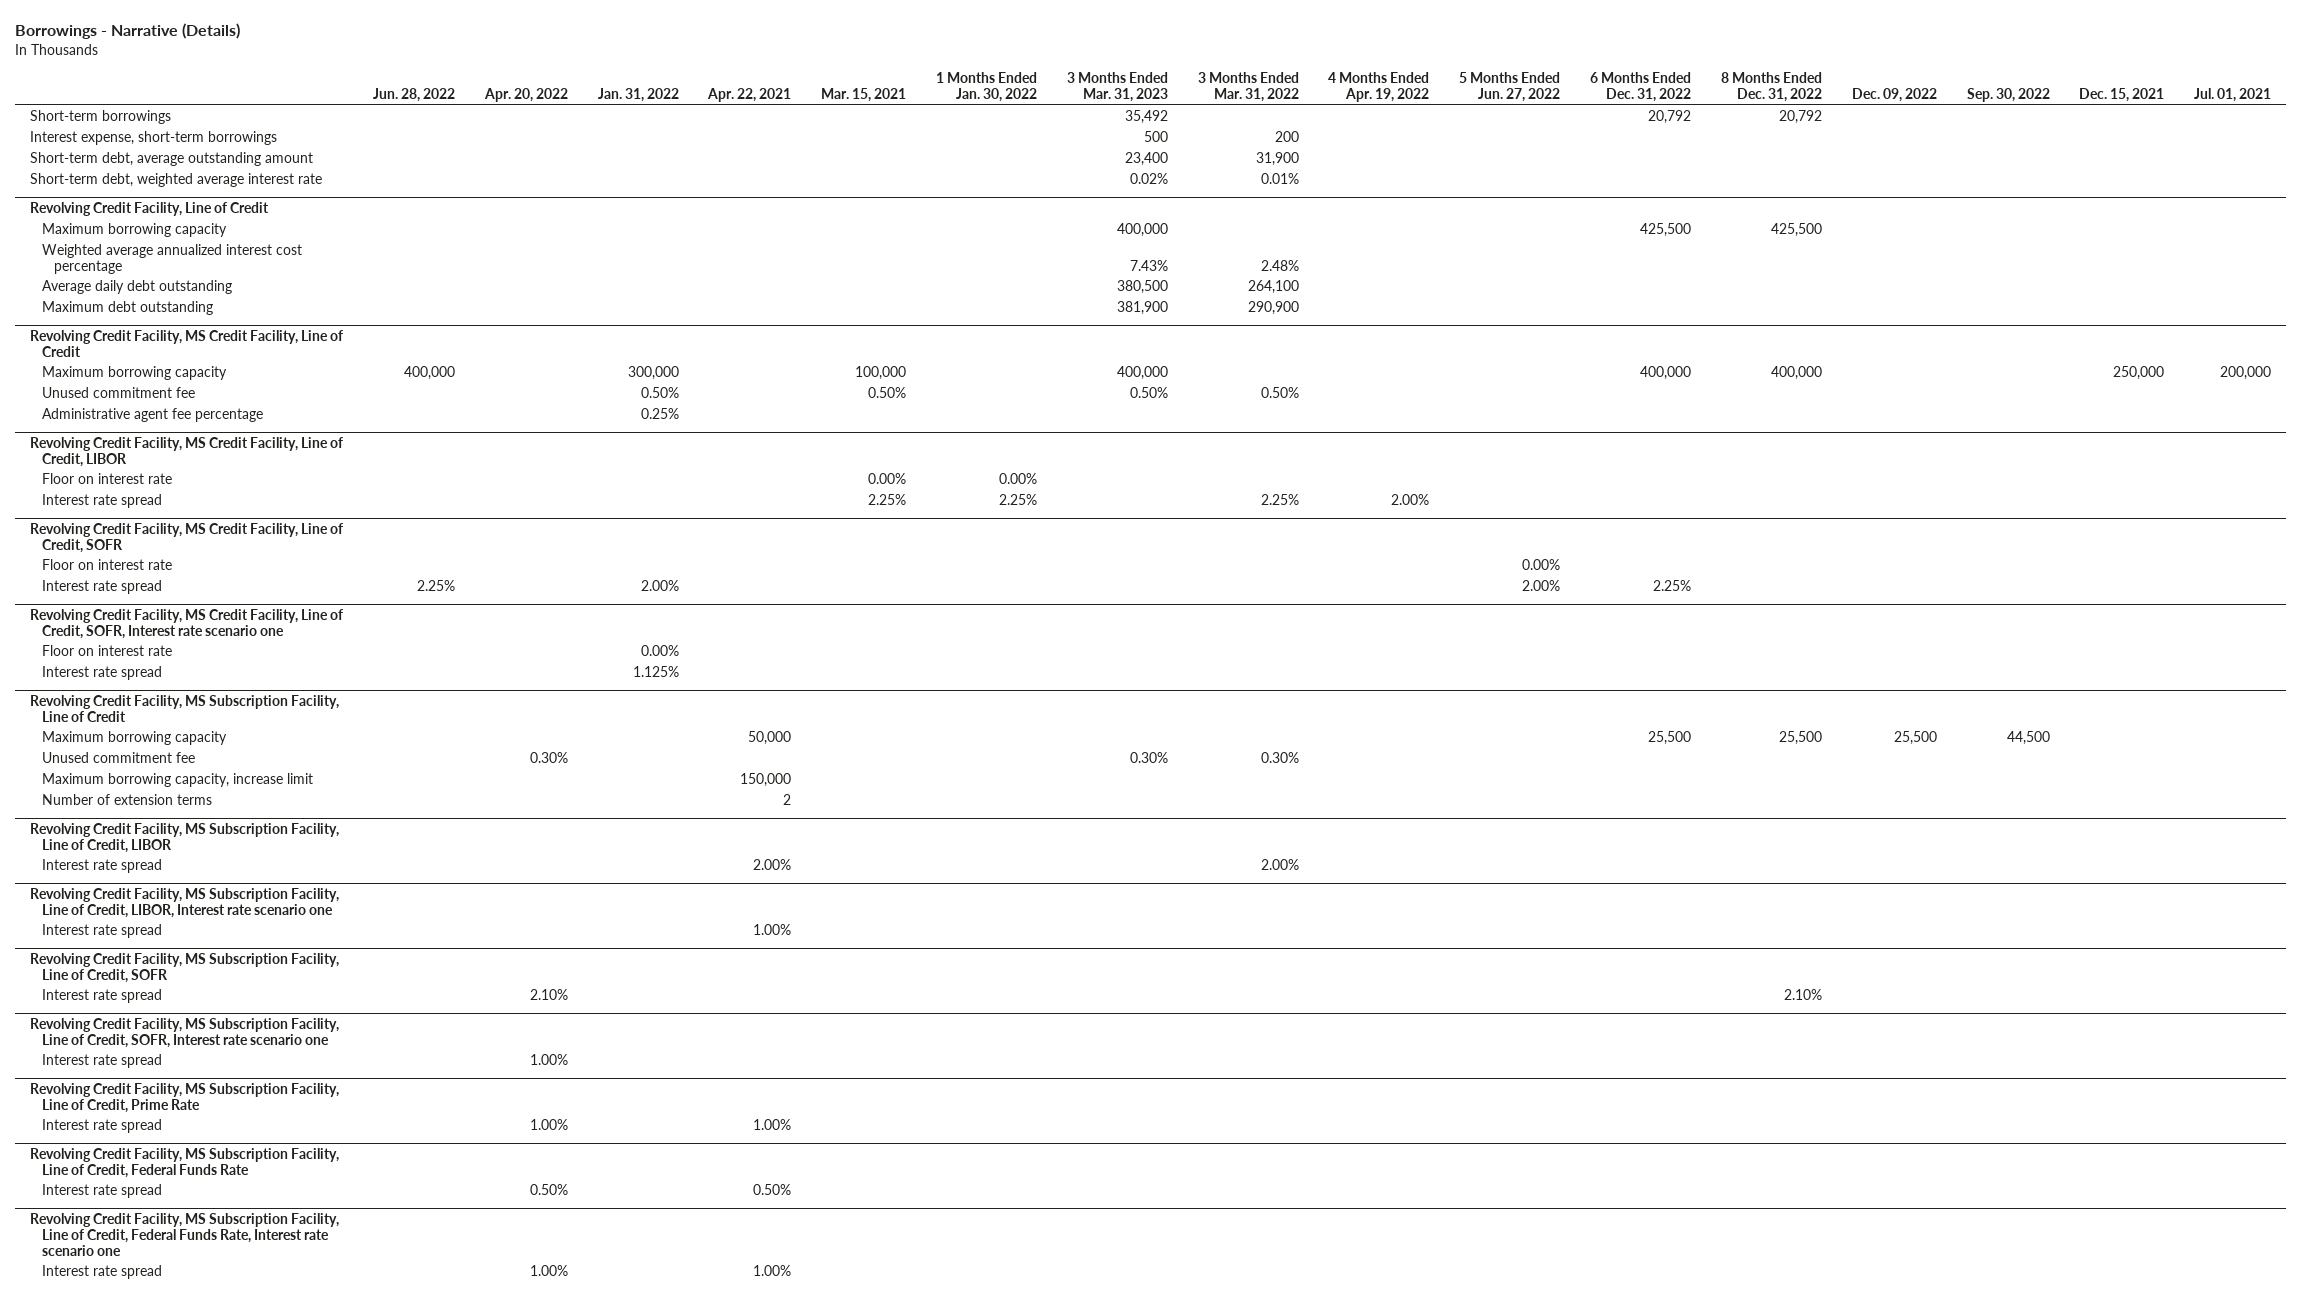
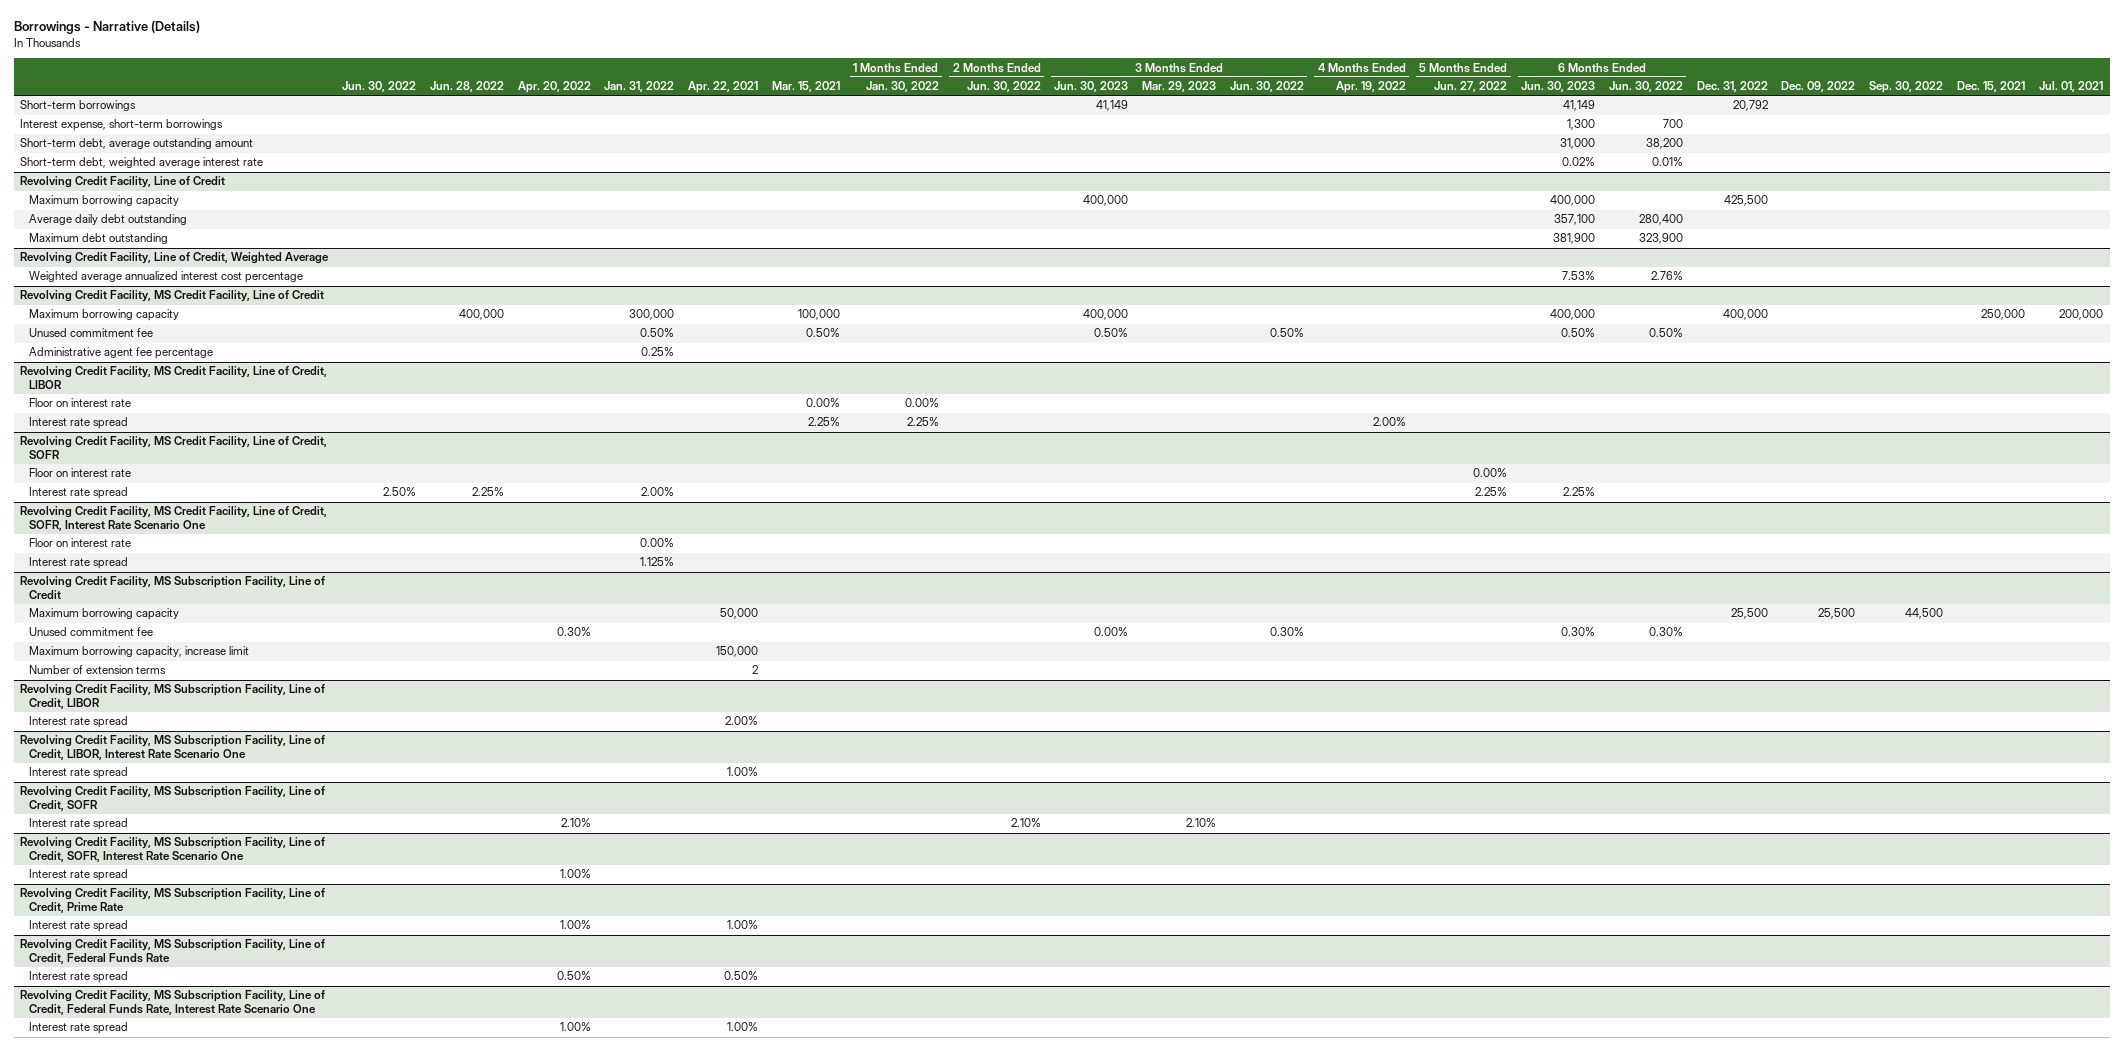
- | Jun. 28, 2022 | Apr. 20, 2022 | Jan. 31, 2022 | Apr. 22, 2021 | Mar. 15, 2021 | 1 Months Ended Jan. 30, 2022 | 3 Months Ended Mar. 31, 2023 | 3 Months Ended Mar. 31, 2022 | 4 Months Ended Apr. 19, 2022 | 5 Months Ended Jun. 27, 2022 | 6 Months Ended Dec. 31, 2022 | 8 Months Ended Dec. 31, 2022 | Dec. 09, 2022 | Sep. 30, 2022 | Dec. 15, 2021 | Jul. 01, 2021
+ | Jun. 30, 2022 | Jun. 28, 2022 | Apr. 20, 2022 | Jan. 31, 2022 | Apr. 22, 2021 | Mar. 15, 2021 | 1 Months Ended Jan. 30, 2022 | 2 Months Ended Jun. 30, 2022 | 3 Months Ended Jun. 30, 2023 | 3 Months Ended Mar. 29, 2023 | 3 Months Ended Jun. 30, 2022 | 4 Months Ended Apr. 19, 2022 | 5 Months Ended Jun. 27, 2022 | 6 Months Ended Jun. 30, 2023 | 6 Months Ended Jun. 30, 2022 | Dec. 31, 2022 | Dec. 09, 2022 | Sep. 30, 2022 | Dec. 15, 2021 | Jul. 01, 2021
@ Revolving Credit Facility, Line of Credit
- Weighted average annualized interest cost percentage | | | | | | | 7.43% | 2.48% | | | | | | | |
+ Revolving Credit Facility, Line of Credit, Weighted Average
+ Weighted average annualized interest cost percentage | | | | | | | | | | | | | | 7.53% | 2.76% | | | | |
@ Revolving Credit Facility, MS Credit Facility, Line of Credit, SOFR
- Interest rate spread | 2.25% | | 2.00% | | | | | | | 2.00% | 2.25% | | | | |
- Revolving Credit Facility, MS Credit Facility, Line of Credit, SOFR, Interest rate scenario one
@ Revolving Credit Facility, MS Credit Facility, Line of Credit, SOFR
+ Interest rate spread | 2.50% | 2.25% | | 2.00% | | | | | | | | | 2.25% | 2.25% | | | | | |
+ Revolving Credit Facility, MS Credit Facility, Line of Credit, SOFR, Interest Rate Scenario One
- Revolving Credit Facility, MS Subscription Facility, Line of Credit, LIBOR, Interest rate scenario one
+ Revolving Credit Facility, MS Subscription Facility, Line of Credit, LIBOR, Interest Rate Scenario One
- Revolving Credit Facility, MS Subscription Facility, Line of Credit, SOFR, Interest rate scenario one
+ Revolving Credit Facility, MS Subscription Facility, Line of Credit, SOFR, Interest Rate Scenario One
- Revolving Credit Facility, MS Subscription Facility, Line of Credit, Federal Funds Rate, Interest rate scenario one
+ Revolving Credit Facility, MS Subscription Facility, Line of Credit, Federal Funds Rate, Interest Rate Scenario One

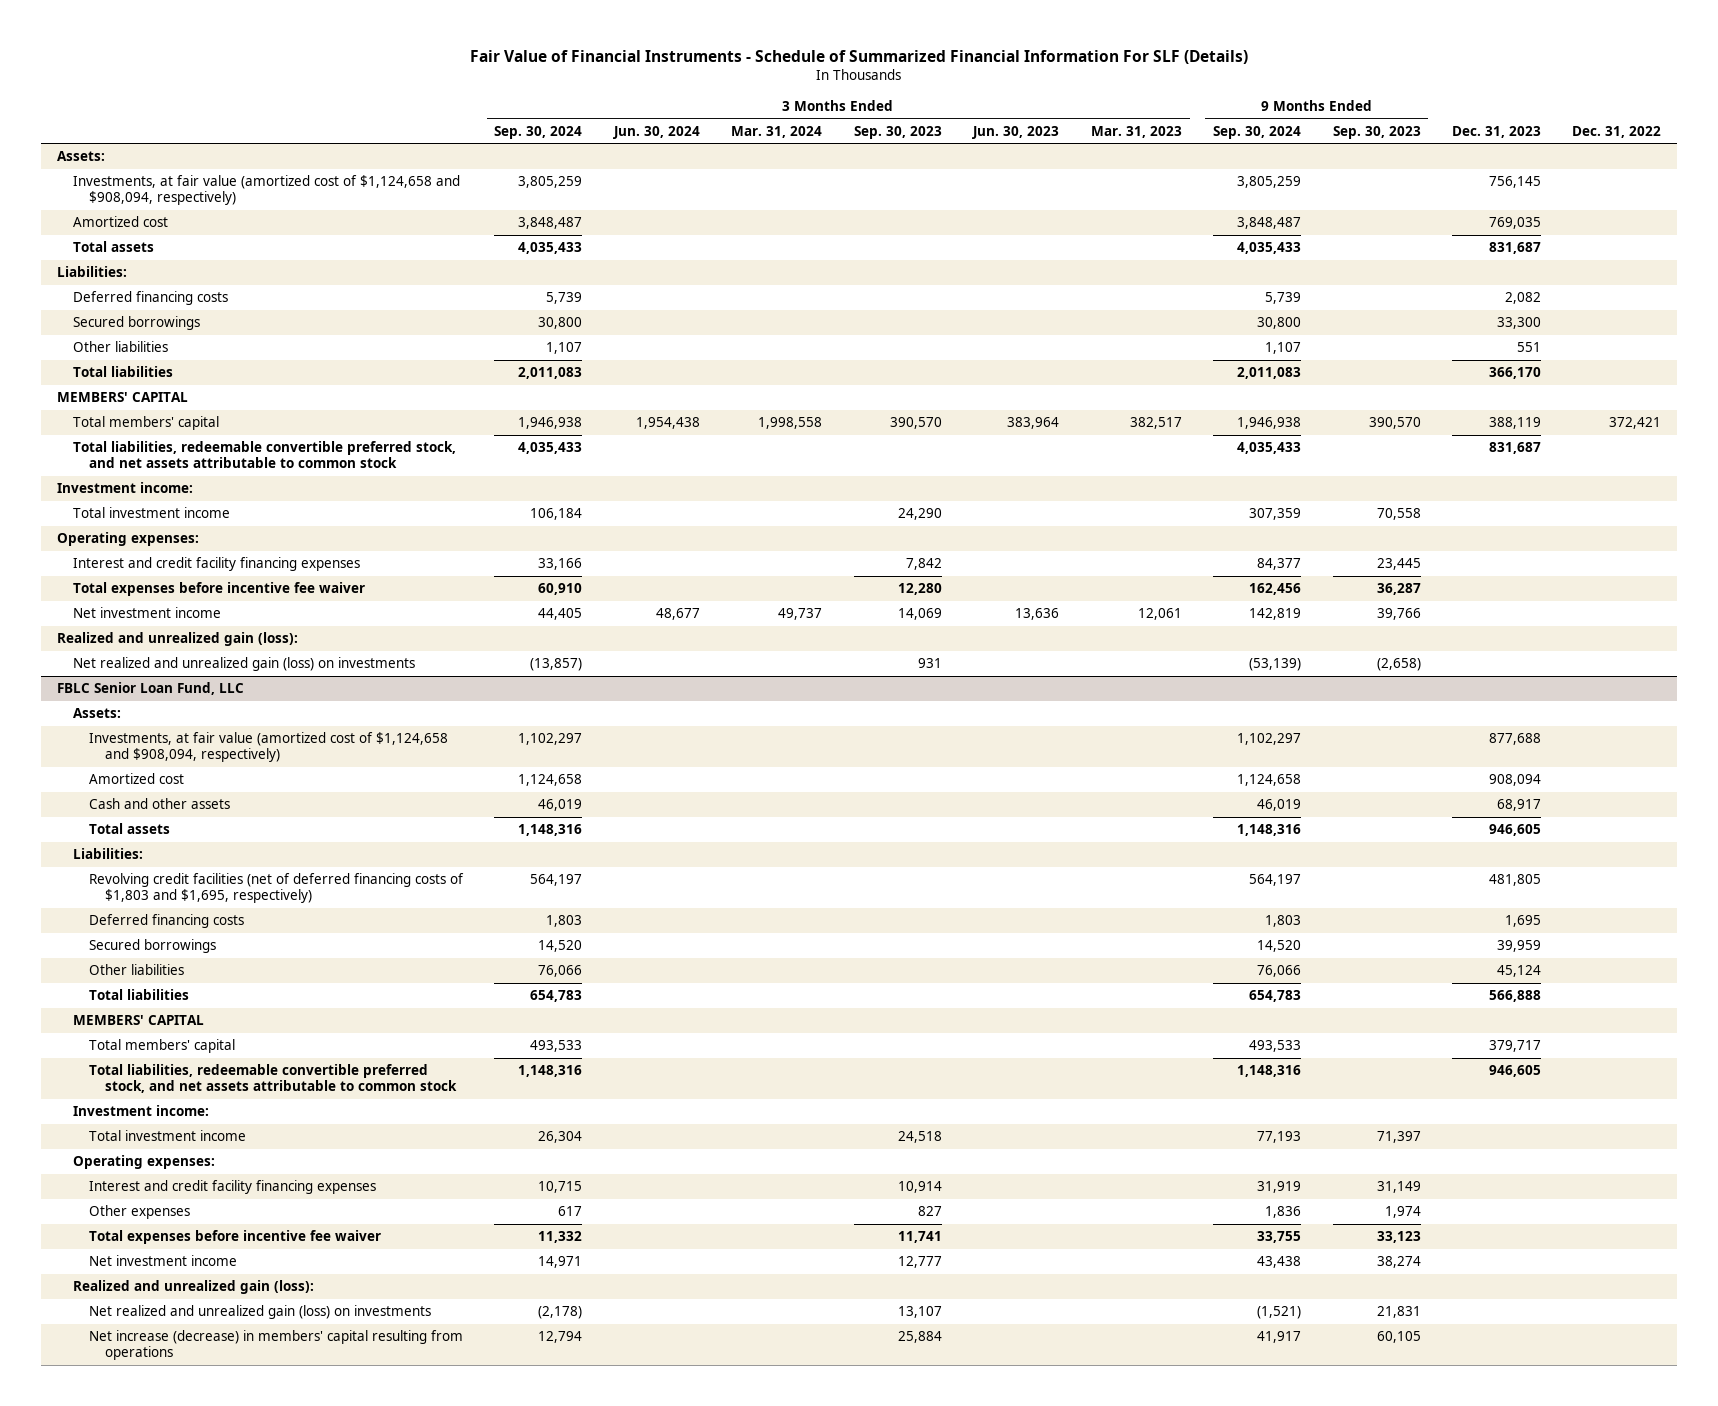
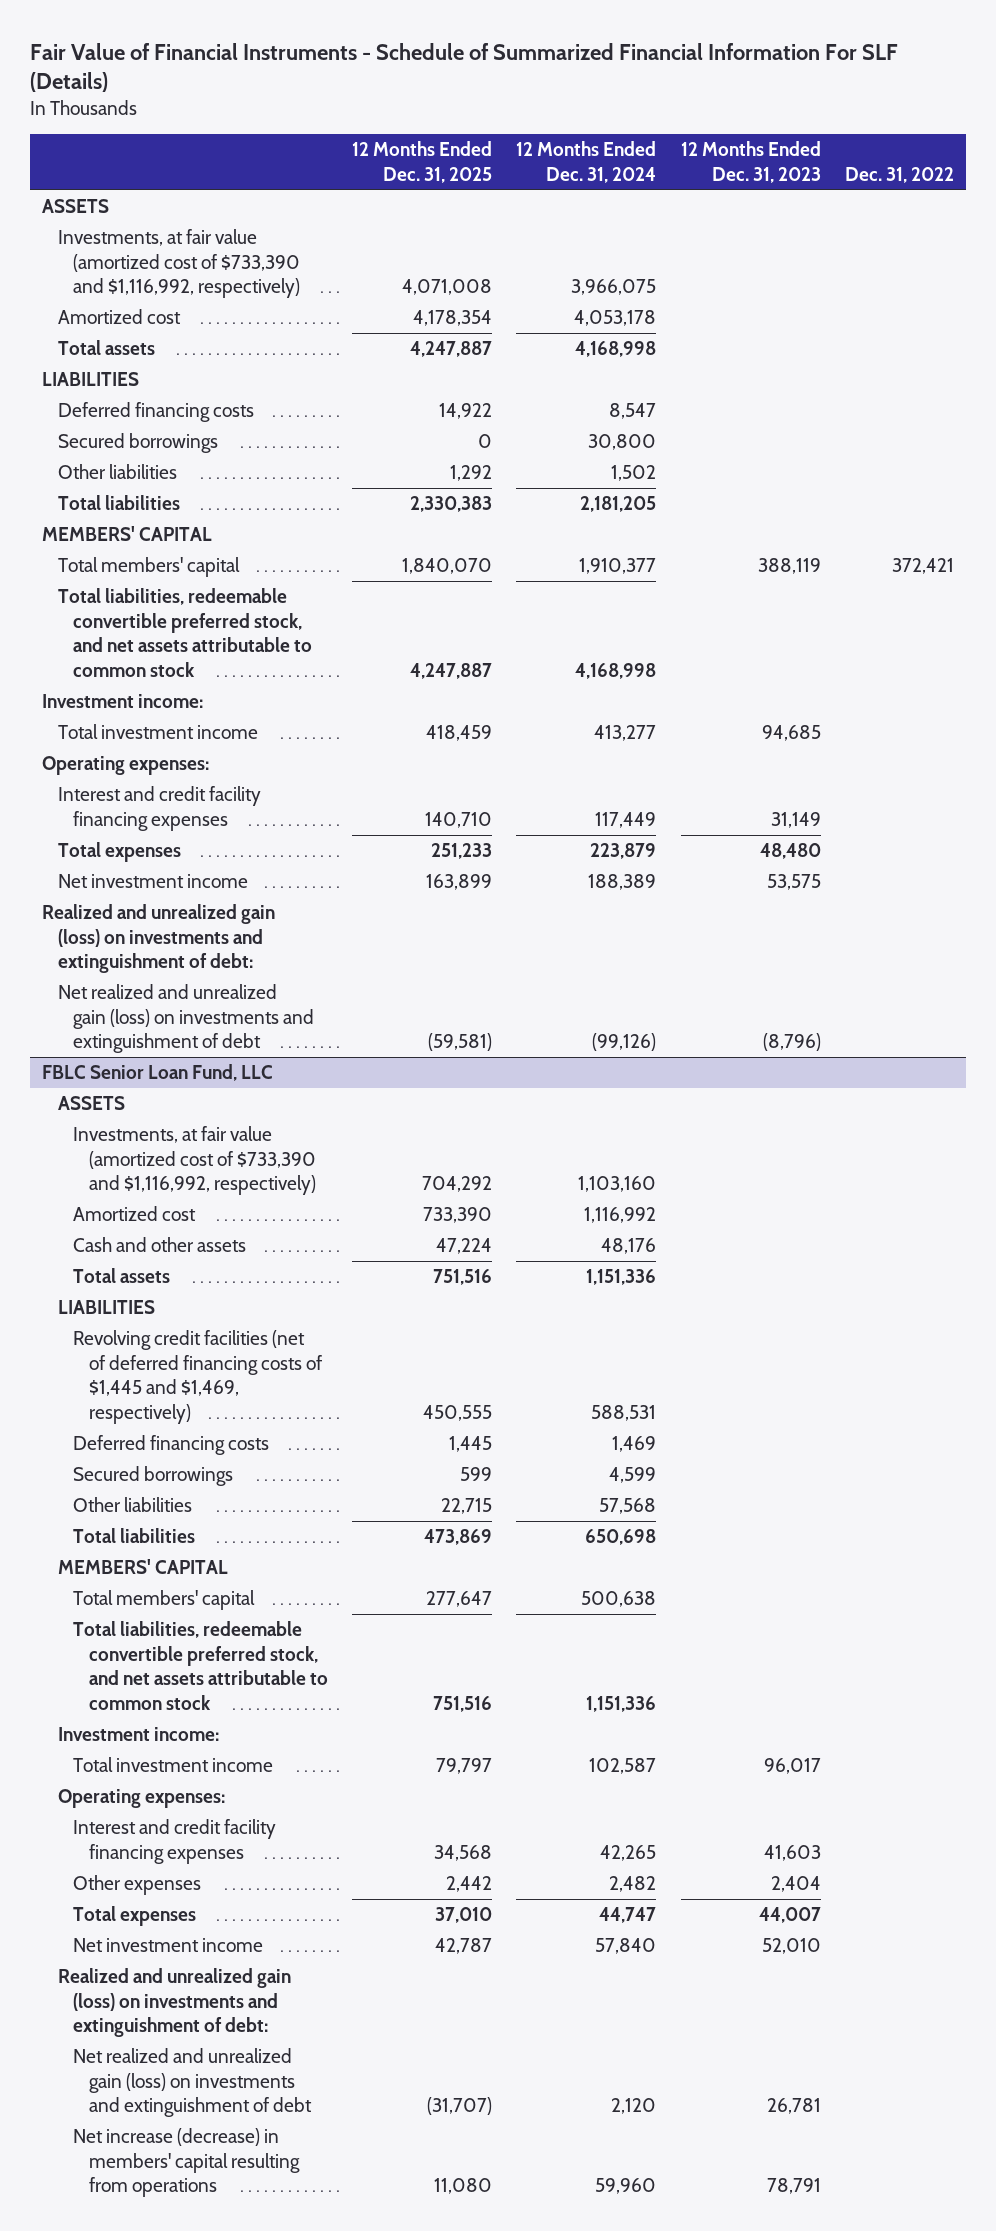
- | 3 Months Ended Sep. 30, 2024 | 3 Months Ended Jun. 30, 2024 | 3 Months Ended Mar. 31, 2024 | 3 Months Ended Sep. 30, 2023 | 3 Months Ended Jun. 30, 2023 | 3 Months Ended Mar. 31, 2023 | 9 Months Ended Sep. 30, 2024 | 9 Months Ended Sep. 30, 2023 | Dec. 31, 2023 | Dec. 31, 2022
+ | 12 Months Ended Dec. 31, 2025 | 12 Months Ended Dec. 31, 2024 | 12 Months Ended Dec. 31, 2023 | Dec. 31, 2022
- Assets:
- Investments, at fair value (amortized cost of $1,124,658 and $908,094, respectively) | 3,805,259 | | | | | | 3,805,259 | | 756,145 |
+ ASSETS
+ Investments, at fair value (amortized cost of $733,390 and $1,116,992, respectively) | 4,071,008 | 3,966,075 | |
- Liabilities:
+ LIABILITIES
- Total expenses before incentive fee waiver | 60,910 | | | 12,280 | | | 162,456 | 36,287 | |
+ Total expenses | 251,233 | 223,879 | 48,480 |
- Realized and unrealized gain (loss):
- Net realized and unrealized gain (loss) on investments | (13,857) | | | 931 | | | (53,139) | (2,658) | |
+ Realized and unrealized gain (loss) on investments and extinguishment of debt:
+ Net realized and unrealized gain (loss) on investments and extinguishment of debt | (59,581) | (99,126) | (8,796) |
@ FBLC Senior Loan Fund, LLC
- Assets:
- Investments, at fair value (amortized cost of $1,124,658 and $908,094, respectively) | 1,102,297 | | | | | | 1,102,297 | | 877,688 |
+ ASSETS
+ Investments, at fair value (amortized cost of $733,390 and $1,116,992, respectively) | 704,292 | 1,103,160 | |
- Liabilities:
- Revolving credit facilities (net of deferred financing costs of $1,803 and $1,695, respectively) | 564,197 | | | | | | 564,197 | | 481,805 |
+ LIABILITIES
+ Revolving credit facilities (net of deferred financing costs of $1,445 and $1,469, respectively) | 450,555 | 588,531 | |
- Total expenses before incentive fee waiver | 11,332 | | | 11,741 | | | 33,755 | 33,123 | |
+ Total expenses | 37,010 | 44,747 | 44,007 |
- Realized and unrealized gain (loss):
- Net realized and unrealized gain (loss) on investments | (2,178) | | | 13,107 | | | (1,521) | 21,831 | |
+ Realized and unrealized gain (loss) on investments and extinguishment of debt:
+ Net realized and unrealized gain (loss) on investments and extinguishment of debt | (31,707) | 2,120 | 26,781 |

